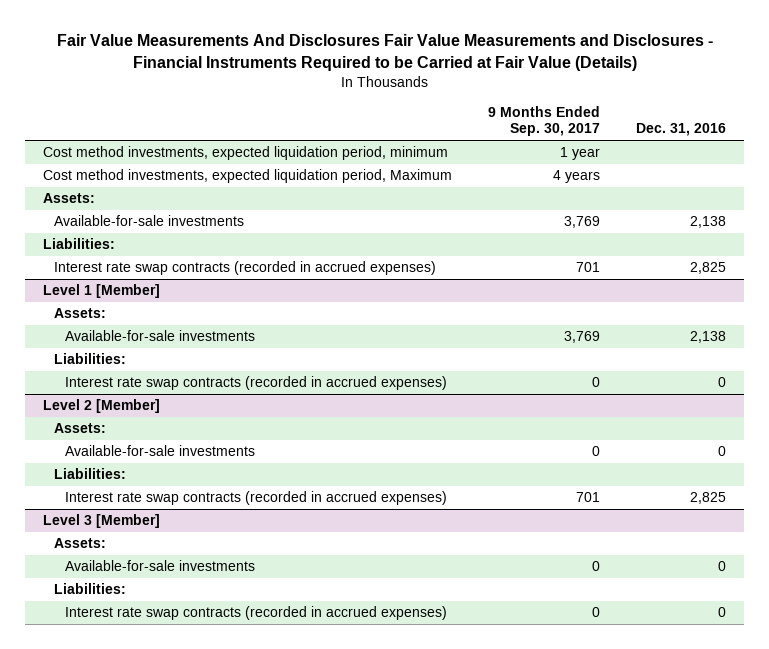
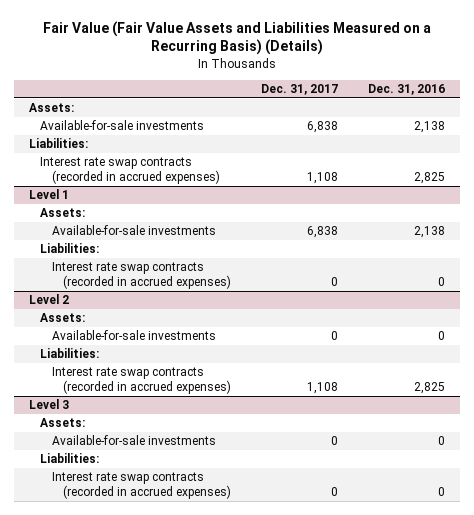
- Fair Value Measurements And Disclosures Fair Value Measurements and Disclosures - Financial Instruments Required to be Carried at Fair Value (Details)
+ Fair Value (Fair Value Assets and Liabilities Measured on a Recurring Basis) (Details)
- | 9 Months Ended Sep. 30, 2017 | Dec. 31, 2016
+ | Dec. 31, 2017 | Dec. 31, 2016
- Cost method investments, expected liquidation period, minimum | 1 year |
- Cost method investments, expected liquidation period, Maximum | 4 years |
- Level 1 [Member]
+ Level 1
- Level 2 [Member]
+ Level 2
- Level 3 [Member]
+ Level 3

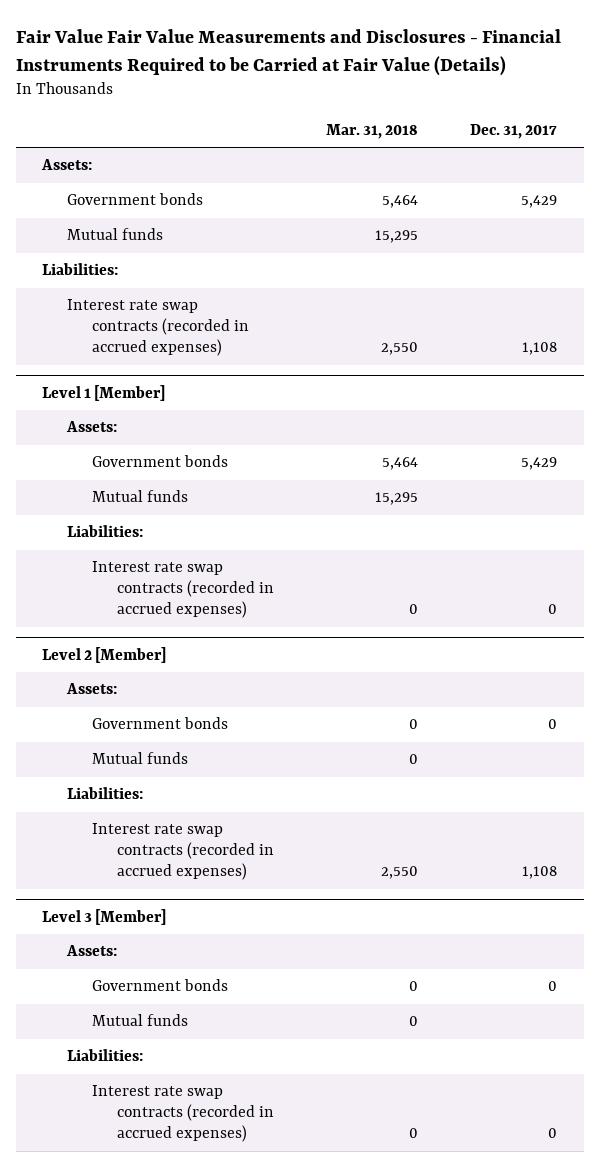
- Fair Value (Fair Value Assets and Liabilities Measured on a Recurring Basis) (Details)
+ Fair Value Fair Value Measurements and Disclosures - Financial Instruments Required to be Carried at Fair Value (Details)
- | Dec. 31, 2017 | Dec. 31, 2016
+ | Mar. 31, 2018 | Dec. 31, 2017
- Available-for-sale investments | 6,838 | 2,138
+ Government bonds | 5,464 | 5,429
+ Mutual funds | 15,295 |
- Level 1
+ Level 1 [Member]
- Available-for-sale investments | 6,838 | 2,138
+ Government bonds | 5,464 | 5,429
+ Mutual funds | 15,295 |
- Level 2
+ Level 2 [Member]
- Available-for-sale investments | 0 | 0
+ Government bonds | 0 | 0
+ Mutual funds | 0 |
- Level 3
+ Level 3 [Member]
- Available-for-sale investments | 0 | 0
+ Government bonds | 0 | 0
+ Mutual funds | 0 |

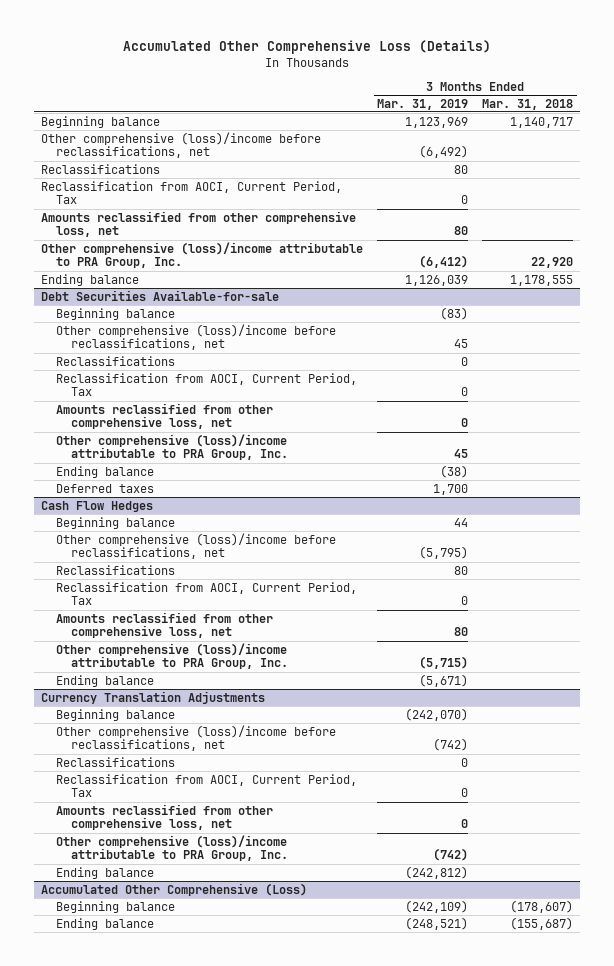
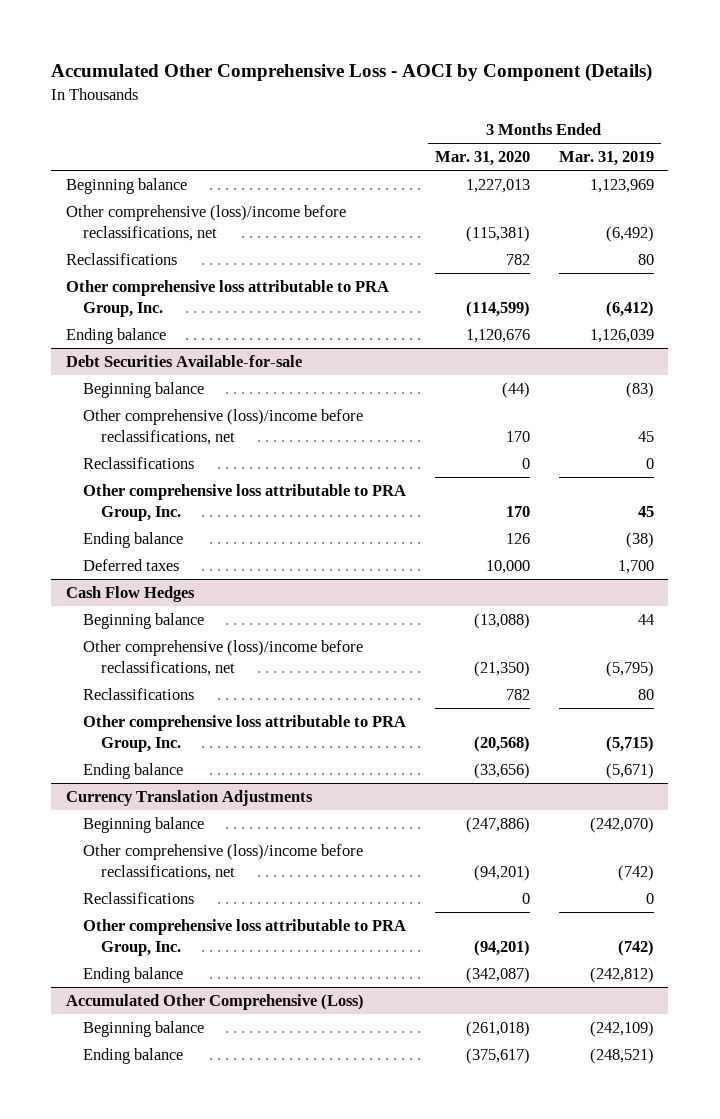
- Accumulated Other Comprehensive Loss (Details)
+ Accumulated Other Comprehensive Loss - AOCI by Component (Details)
- | 3 Months Ended Mar. 31, 2019 | 3 Months Ended Mar. 31, 2018
+ | 3 Months Ended Mar. 31, 2020 | 3 Months Ended Mar. 31, 2019
- Reclassification from AOCI, Current Period, Tax | 0 |
- Amounts reclassified from other comprehensive loss, net | 80 |
- Other comprehensive (loss)/income attributable to PRA Group, Inc. | (6,412) | 22,920
+ Other comprehensive loss attributable to PRA Group, Inc. | (114,599) | (6,412)
@ Debt Securities Available-for-sale
- Reclassification from AOCI, Current Period, Tax | 0 |
- Amounts reclassified from other comprehensive loss, net | 0 |
- Other comprehensive (loss)/income attributable to PRA Group, Inc. | 45 |
+ Other comprehensive loss attributable to PRA Group, Inc. | 170 | 45
@ Cash Flow Hedges
- Reclassification from AOCI, Current Period, Tax | 0 |
- Amounts reclassified from other comprehensive loss, net | 80 |
- Other comprehensive (loss)/income attributable to PRA Group, Inc. | (5,715) |
+ Other comprehensive loss attributable to PRA Group, Inc. | (20,568) | (5,715)
@ Currency Translation Adjustments
- Reclassification from AOCI, Current Period, Tax | 0 |
- Amounts reclassified from other comprehensive loss, net | 0 |
- Other comprehensive (loss)/income attributable to PRA Group, Inc. | (742) |
+ Other comprehensive loss attributable to PRA Group, Inc. | (94,201) | (742)

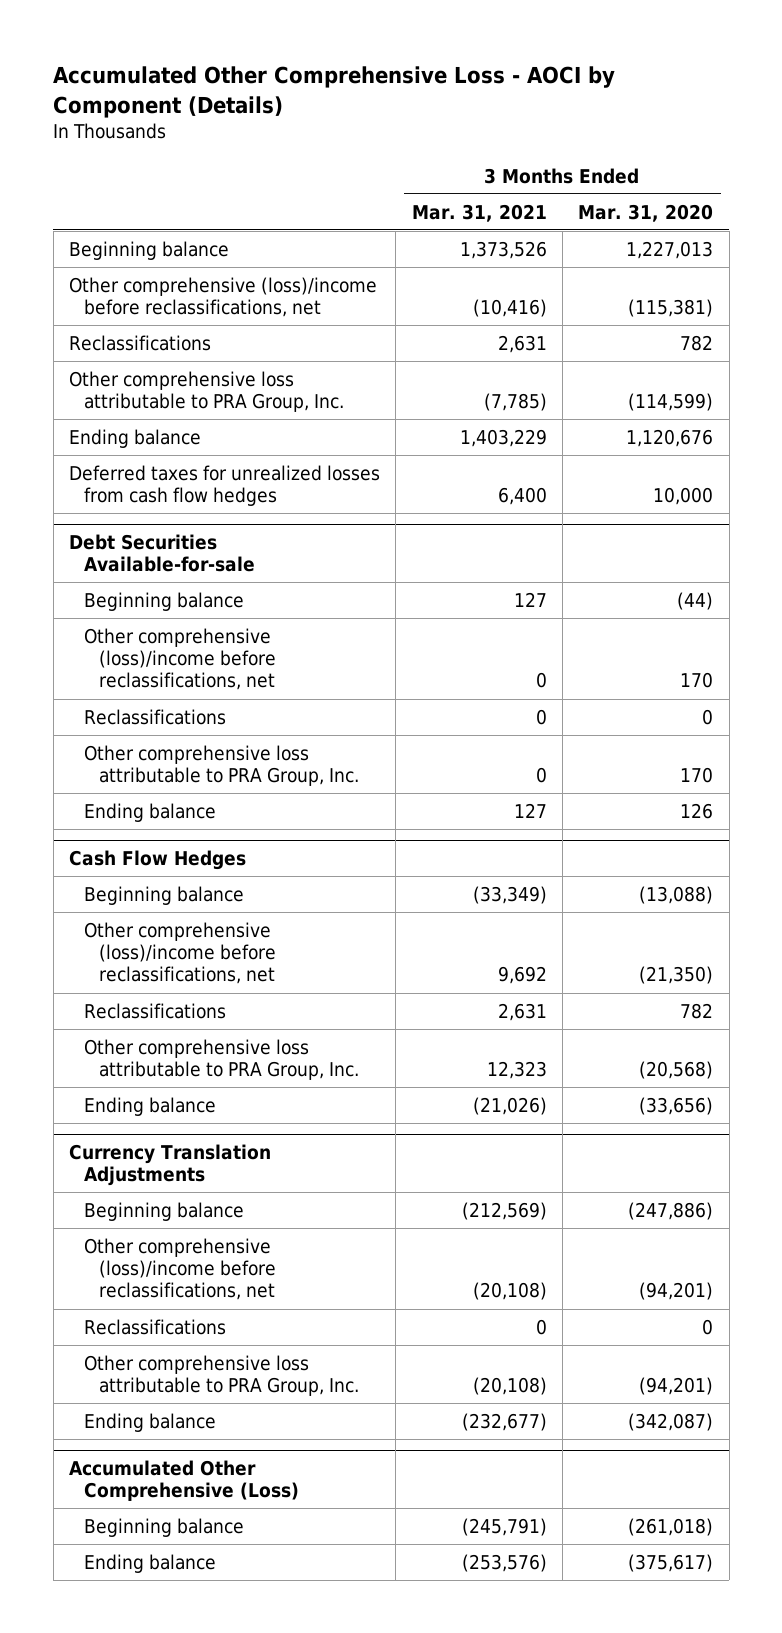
- | 3 Months Ended Mar. 31, 2020 | 3 Months Ended Mar. 31, 2019
+ | 3 Months Ended Mar. 31, 2021 | 3 Months Ended Mar. 31, 2020
+ Deferred taxes for unrealized losses from cash flow hedges | 6,400 | 10,000
@ Debt Securities Available-for-sale
- Deferred taxes | 10,000 | 1,700

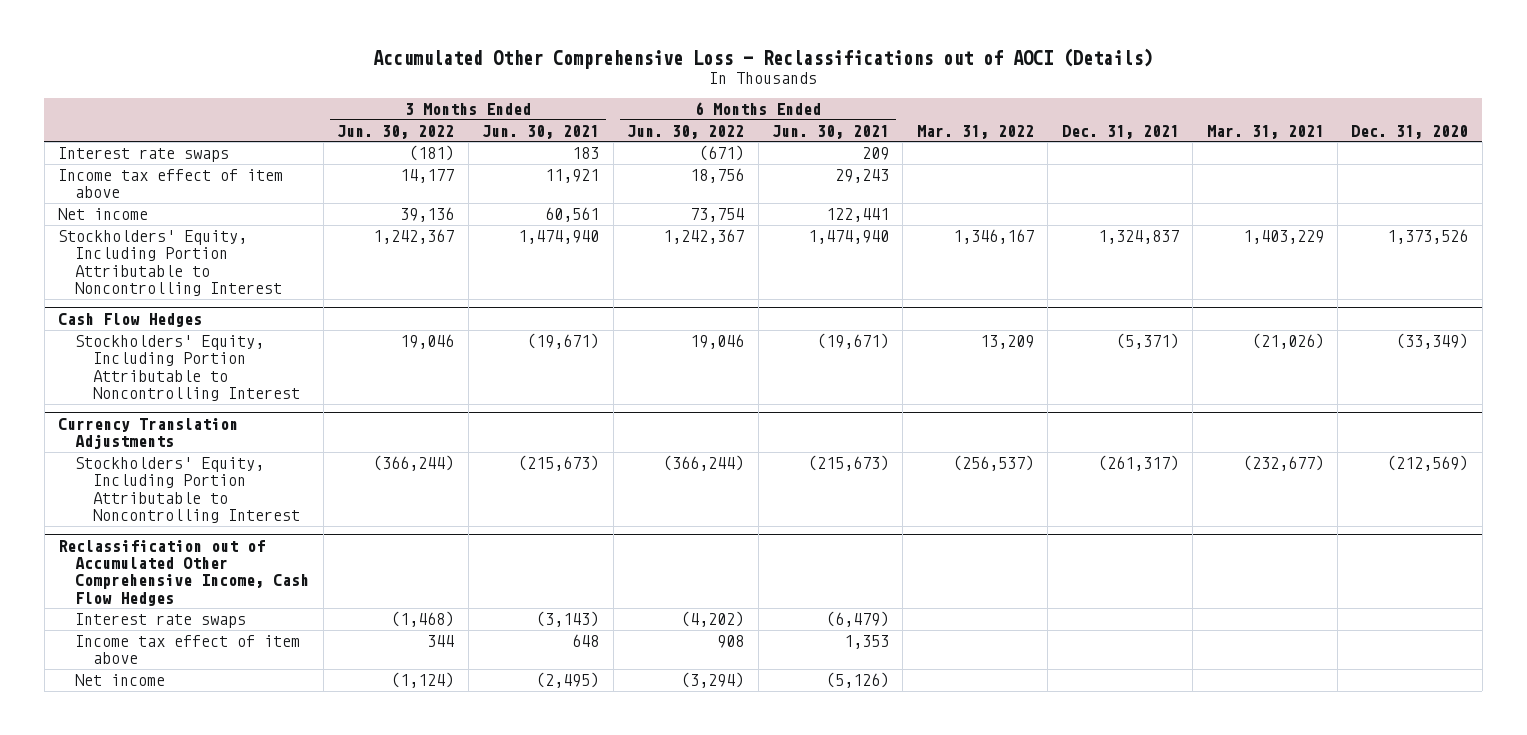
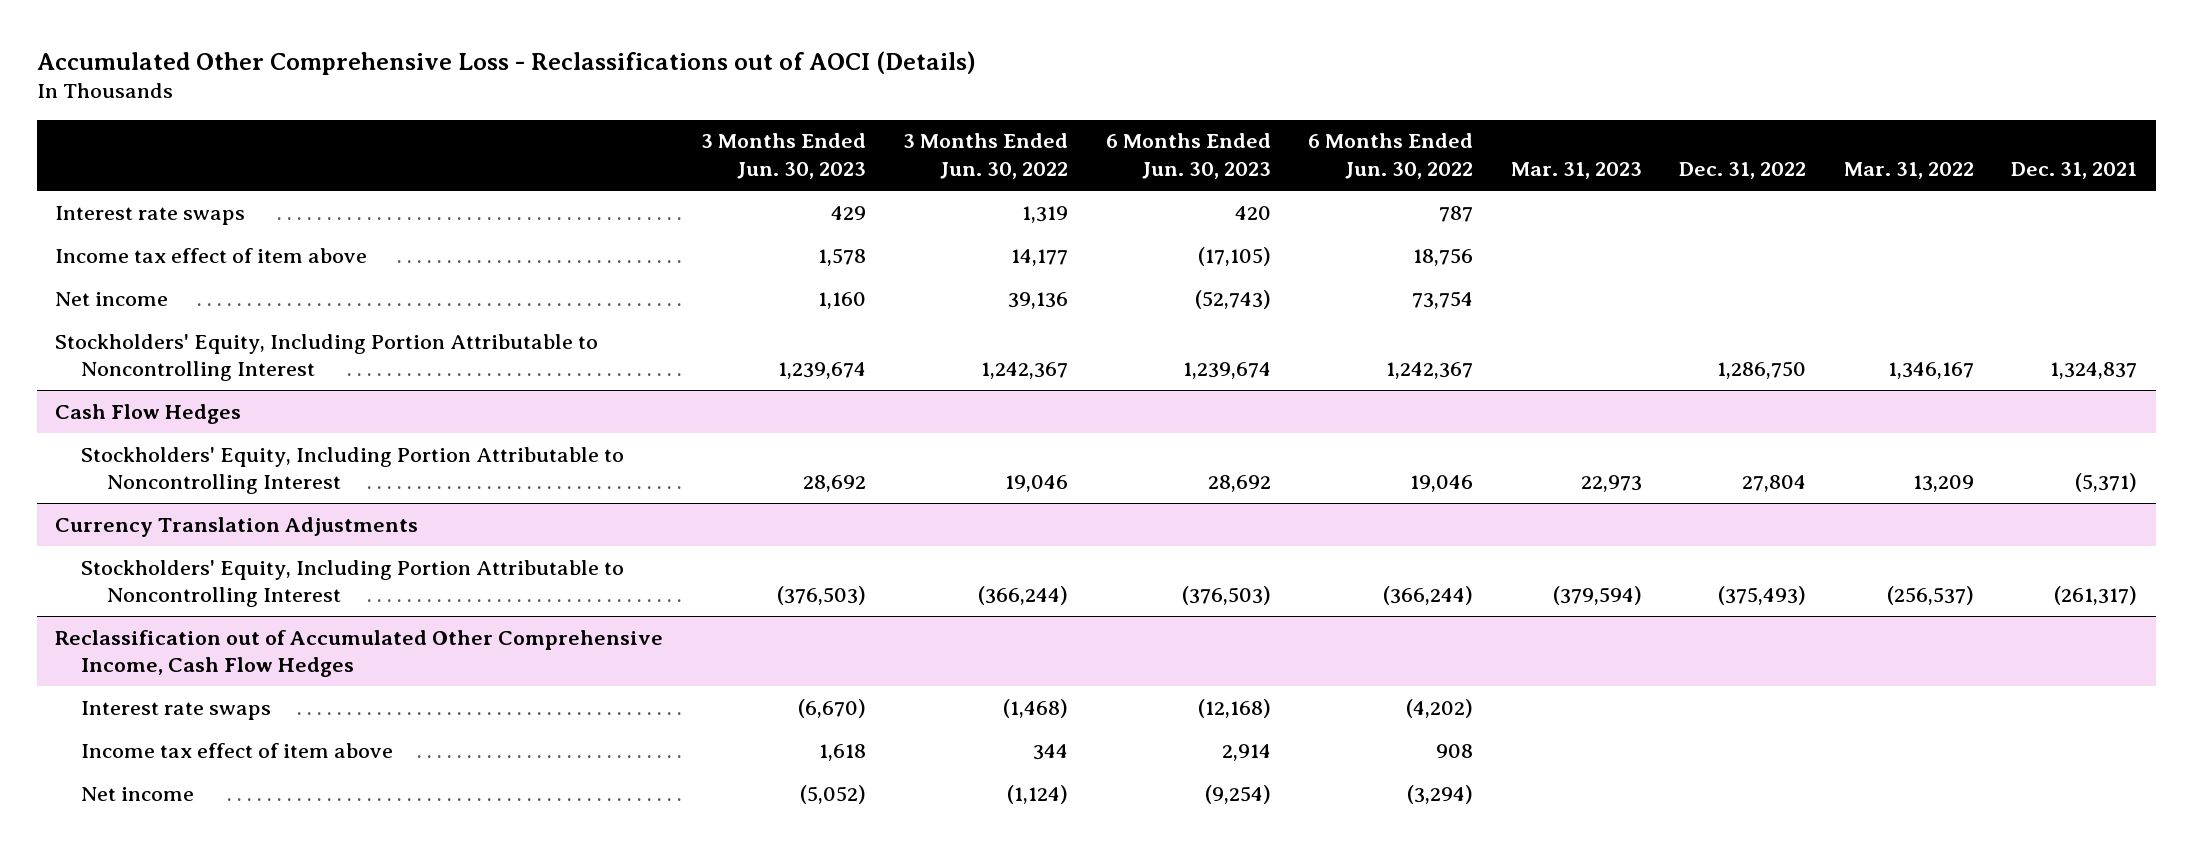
- | 3 Months Ended Jun. 30, 2022 | 3 Months Ended Jun. 30, 2021 | 6 Months Ended Jun. 30, 2022 | 6 Months Ended Jun. 30, 2021 | Mar. 31, 2022 | Dec. 31, 2021 | Mar. 31, 2021 | Dec. 31, 2020
+ | 3 Months Ended Jun. 30, 2023 | 3 Months Ended Jun. 30, 2022 | 6 Months Ended Jun. 30, 2023 | 6 Months Ended Jun. 30, 2022 | Mar. 31, 2023 | Dec. 31, 2022 | Mar. 31, 2022 | Dec. 31, 2021
- Interest rate swaps | (181) | 183 | (671) | 209 | | | |
+ Interest rate swaps | 429 | 1,319 | 420 | 787 | | | |

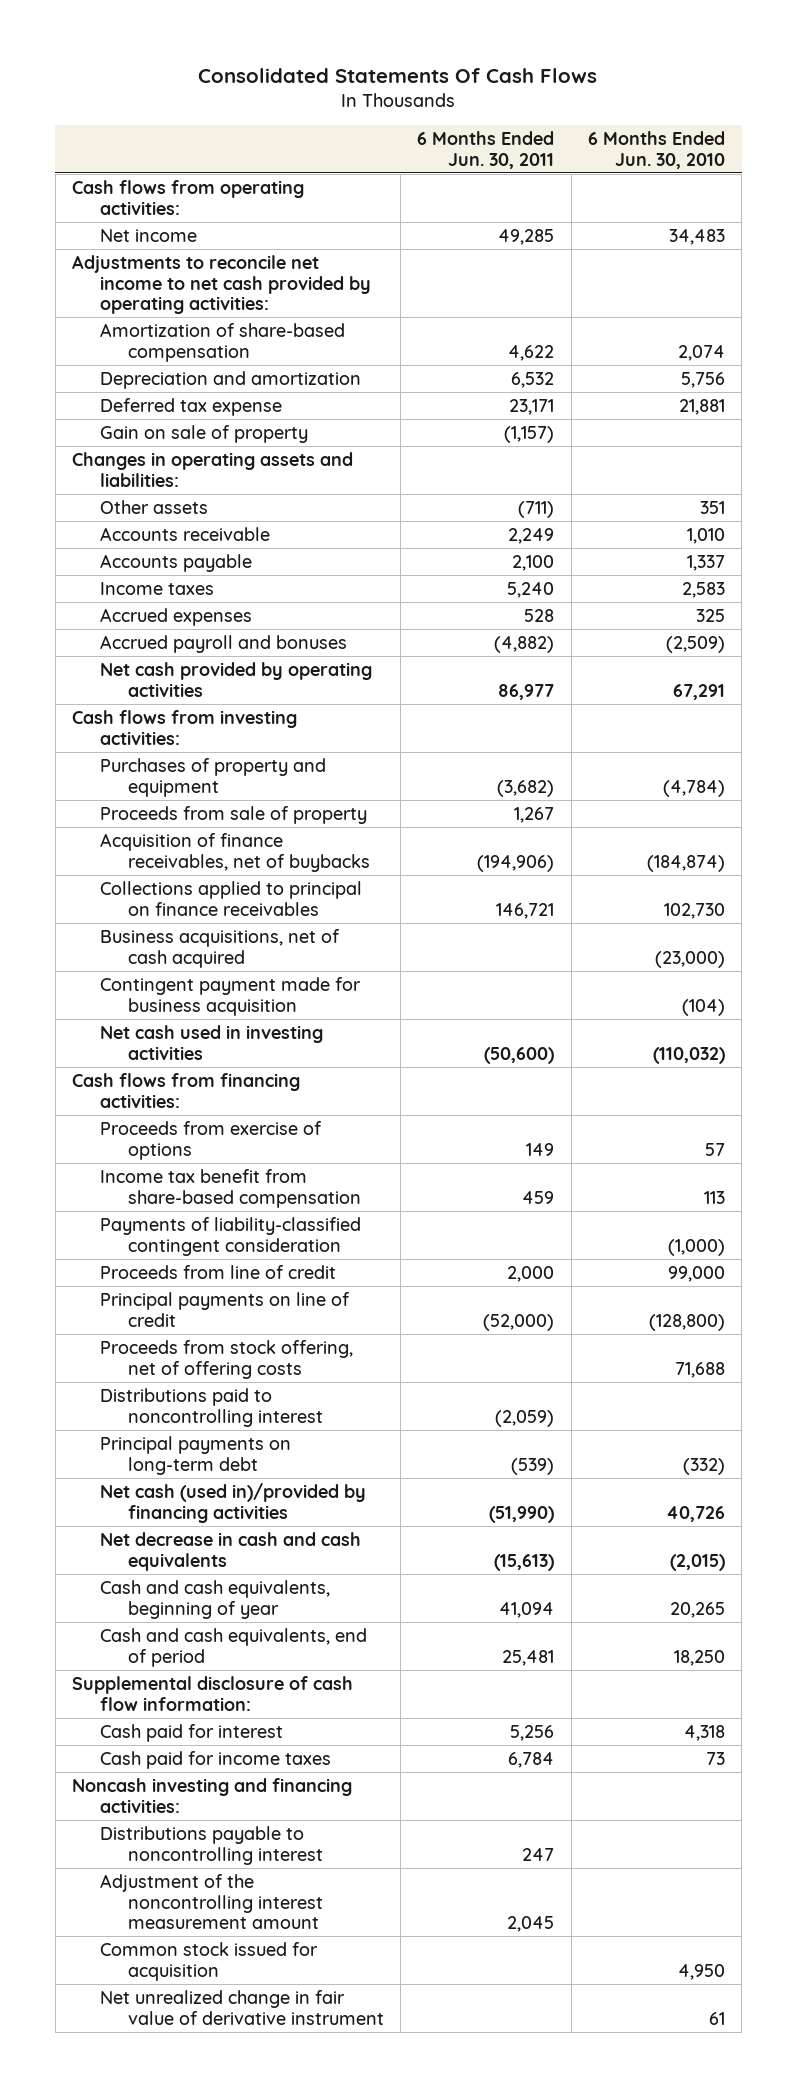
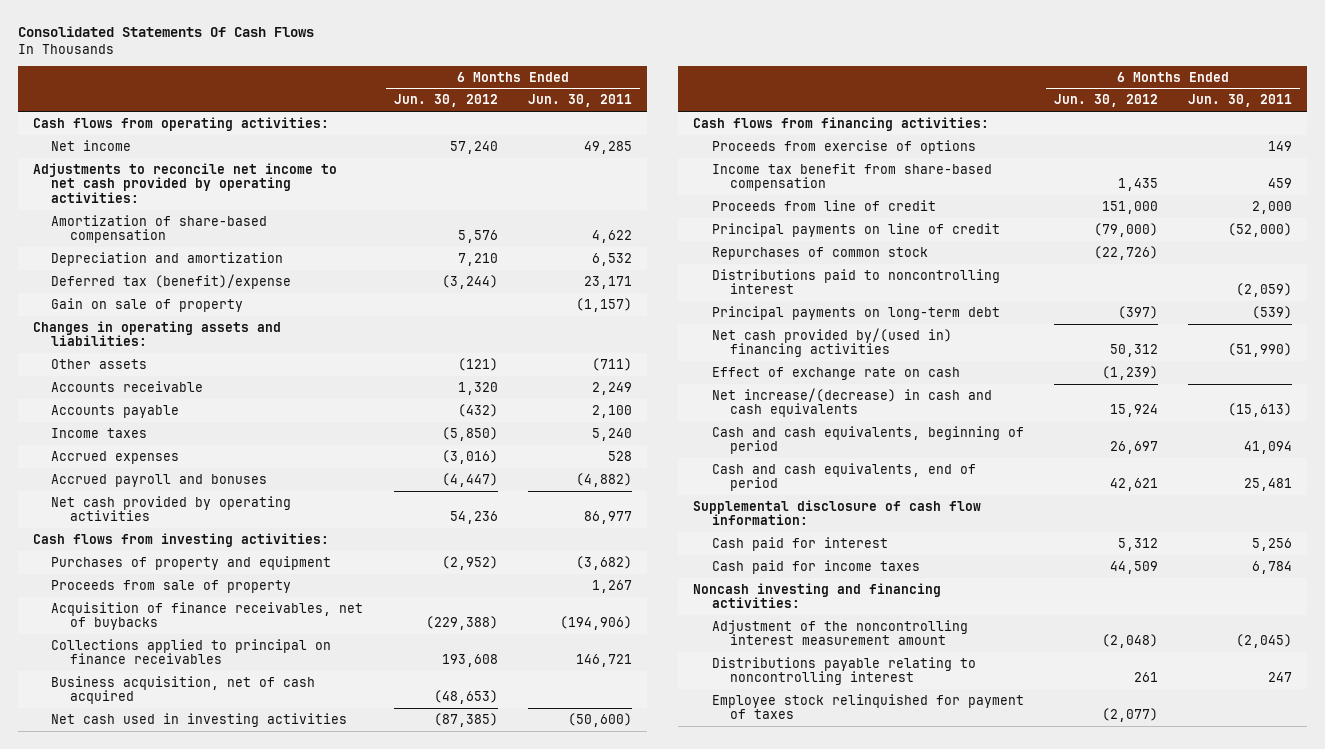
- | 6 Months Ended Jun. 30, 2011 | 6 Months Ended Jun. 30, 2010
+ | 6 Months Ended Jun. 30, 2012 | 6 Months Ended Jun. 30, 2011
- Deferred tax expense | 23,171 | 21,881
+ Deferred tax (benefit)/expense | (3,244) | 23,171
- Business acquisitions, net of cash acquired | | (23,000)
- Contingent payment made for business acquisition | | (104)
+ Business acquisition, net of cash acquired | (48,653) |
- Payments of liability-classified contingent consideration | | (1,000)
- Proceeds from stock offering, net of offering costs | | 71,688
+ Repurchases of common stock | (22,726) |
- Net cash (used in)/provided by financing activities | (51,990) | 40,726
- Net decrease in cash and cash equivalents | (15,613) | (2,015)
- Cash and cash equivalents, beginning of year | 41,094 | 20,265
+ Net cash provided by/(used in) financing activities | 50,312 | (51,990)
+ Effect of exchange rate on cash | (1,239) |
+ Net increase/(decrease) in cash and cash equivalents | 15,924 | (15,613)
+ Cash and cash equivalents, beginning of period | 26,697 | 41,094
- Distributions payable to noncontrolling interest | 247 |
- Adjustment of the noncontrolling interest measurement amount | 2,045 |
- Common stock issued for acquisition | | 4,950
- Net unrealized change in fair value of derivative instrument | | 61
+ Adjustment of the noncontrolling interest measurement amount | (2,048) | (2,045)
+ Distributions payable relating to noncontrolling interest | 261 | 247
+ Employee stock relinquished for payment of taxes | (2,077) |

